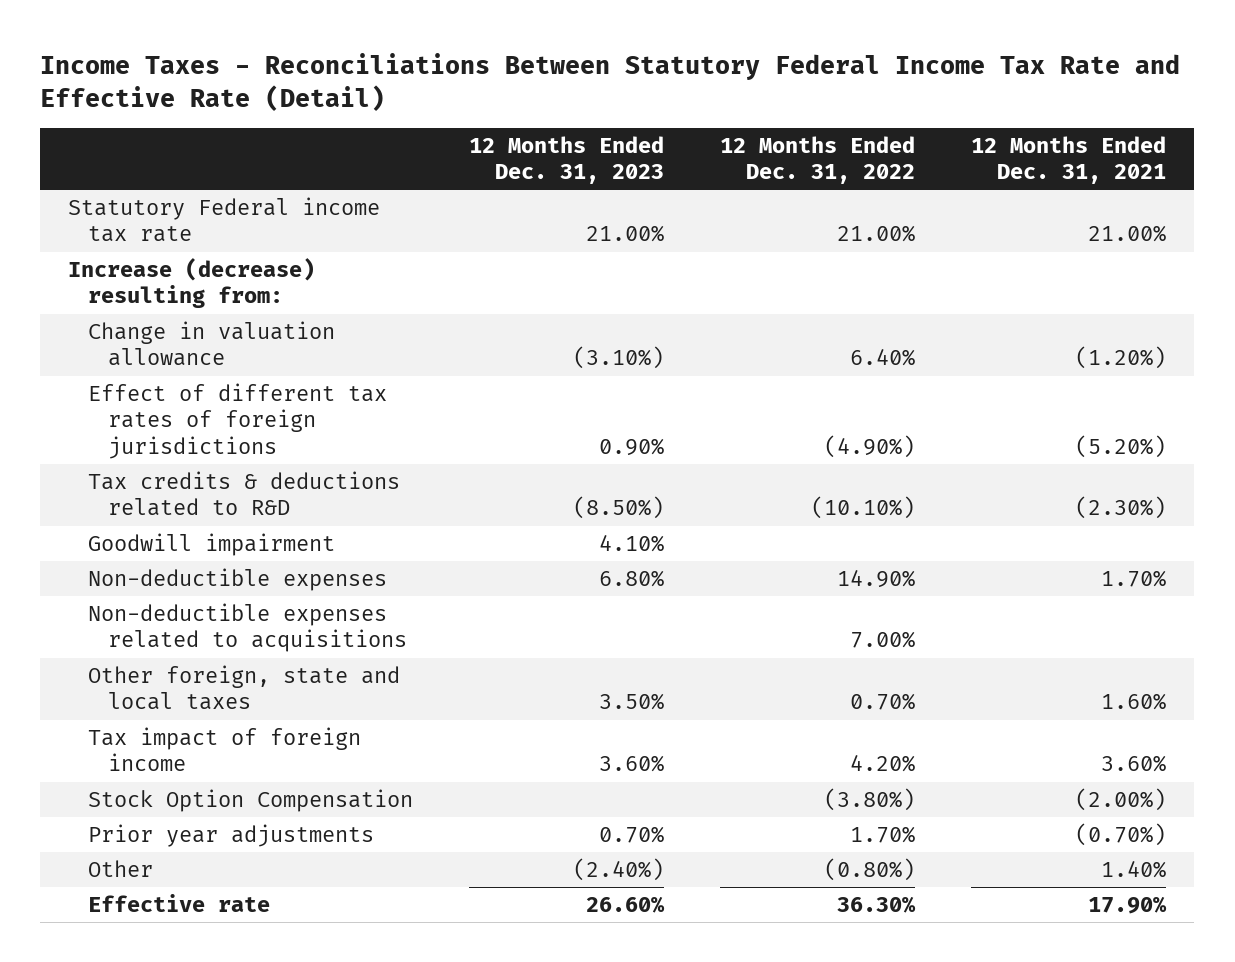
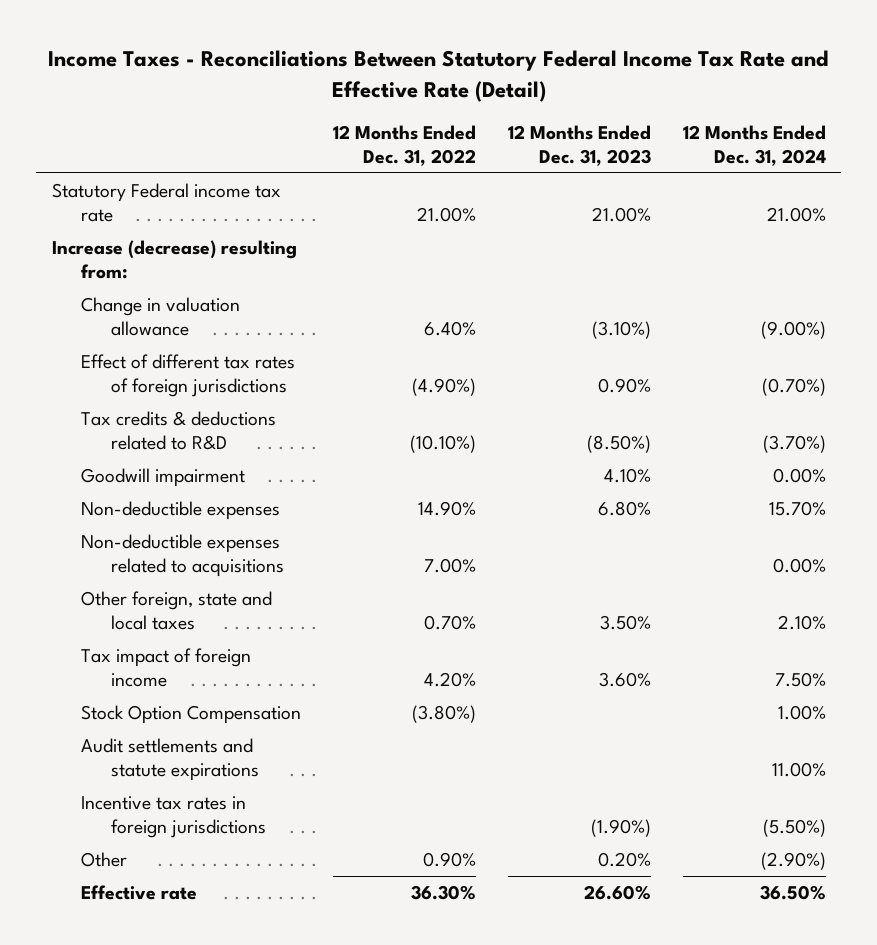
- | 12 Months Ended Dec. 31, 2023 | 12 Months Ended Dec. 31, 2022 | 12 Months Ended Dec. 31, 2021
+ | 12 Months Ended Dec. 31, 2022 | 12 Months Ended Dec. 31, 2023 | 12 Months Ended Dec. 31, 2024
- Prior year adjustments | 0.70% | 1.70% | (0.70%)
- Other | (2.40%) | (0.80%) | 1.40%
+ Audit settlements and statute expirations | | | 11.00%
+ Incentive tax rates in foreign jurisdictions | | (1.90%) | (5.50%)
+ Other | 0.90% | 0.20% | (2.90%)

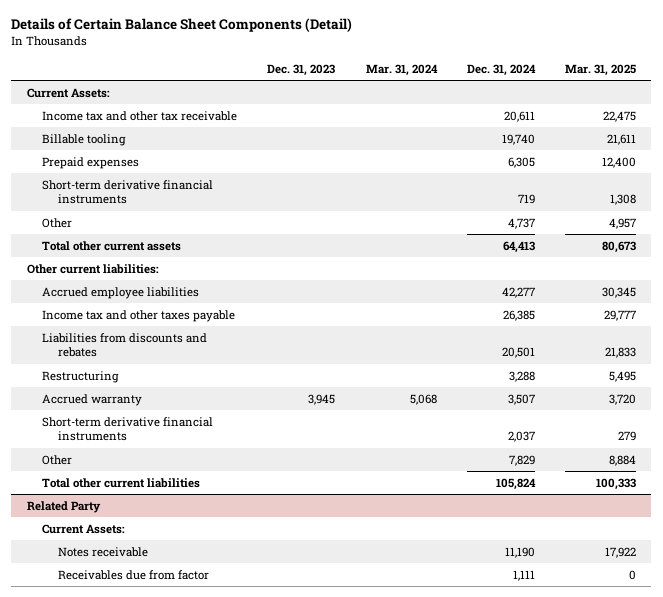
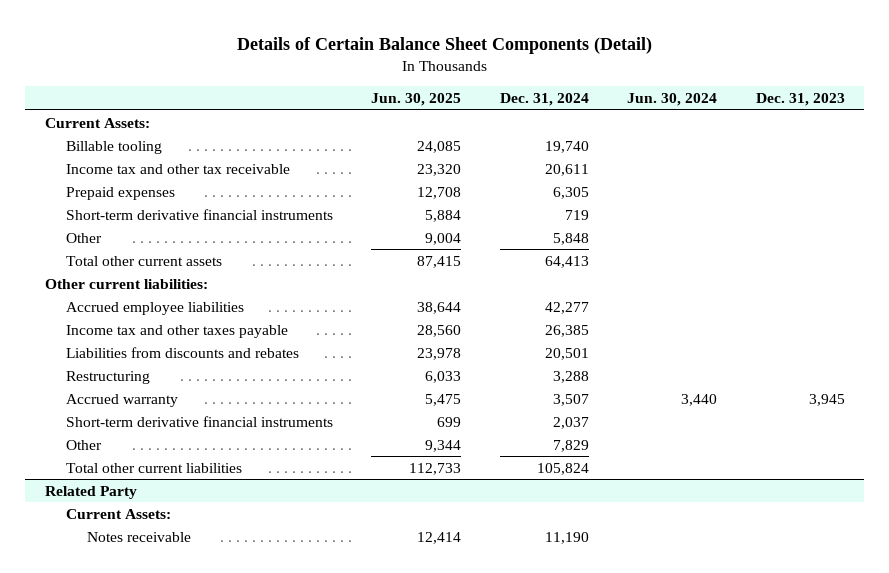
- | Dec. 31, 2023 | Mar. 31, 2024 | Dec. 31, 2024 | Mar. 31, 2025
+ | Jun. 30, 2025 | Dec. 31, 2024 | Jun. 30, 2024 | Dec. 31, 2023
moved down: Income tax and other tax receivable | 23,320 | 20,611 | |
- Other | | | 4,737 | 4,957
+ Other | 9,004 | 5,848 | |
@ Related Party
- Receivables due from factor | | | 1,111 | 0

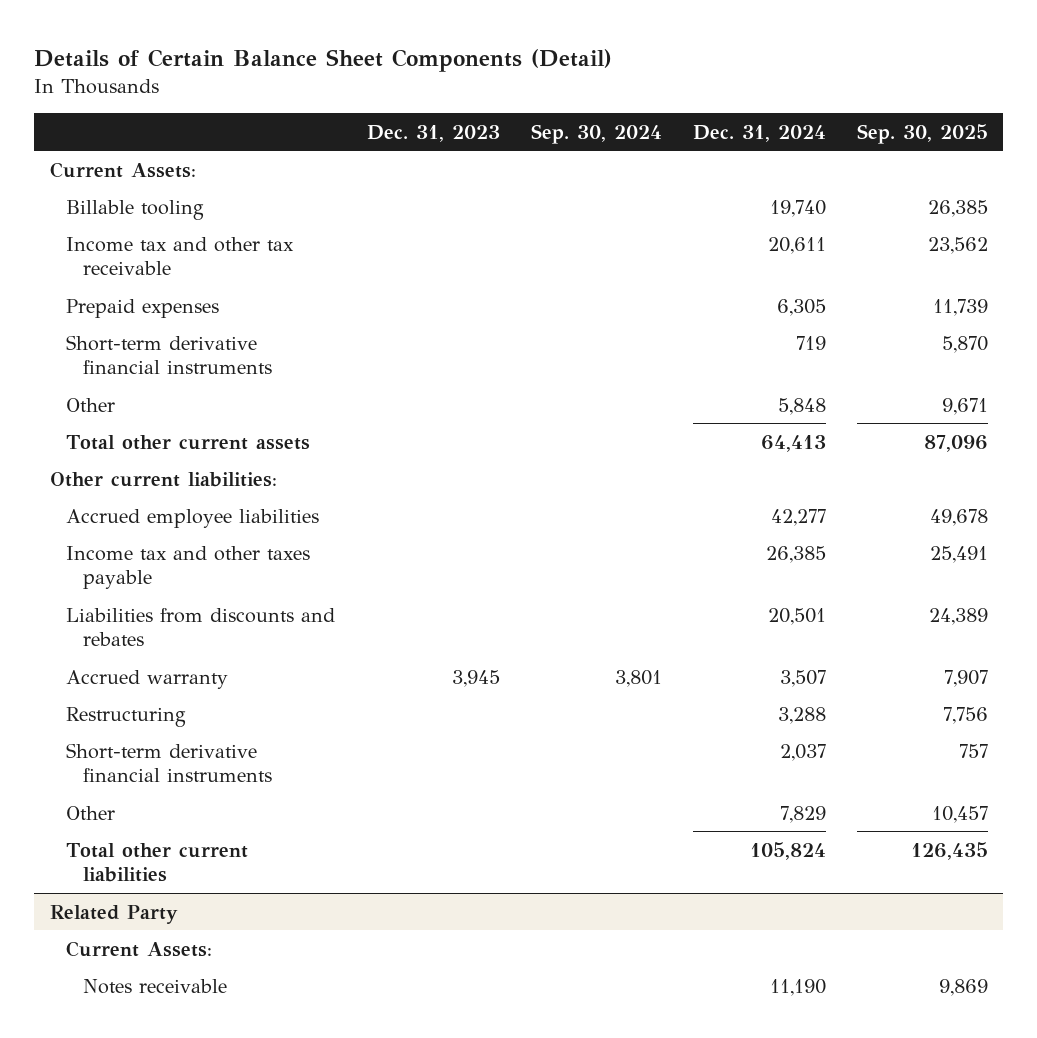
- | Jun. 30, 2025 | Dec. 31, 2024 | Jun. 30, 2024 | Dec. 31, 2023
+ | Dec. 31, 2023 | Sep. 30, 2024 | Dec. 31, 2024 | Sep. 30, 2025
moved down: Restructuring | | | 3,288 | 7,756

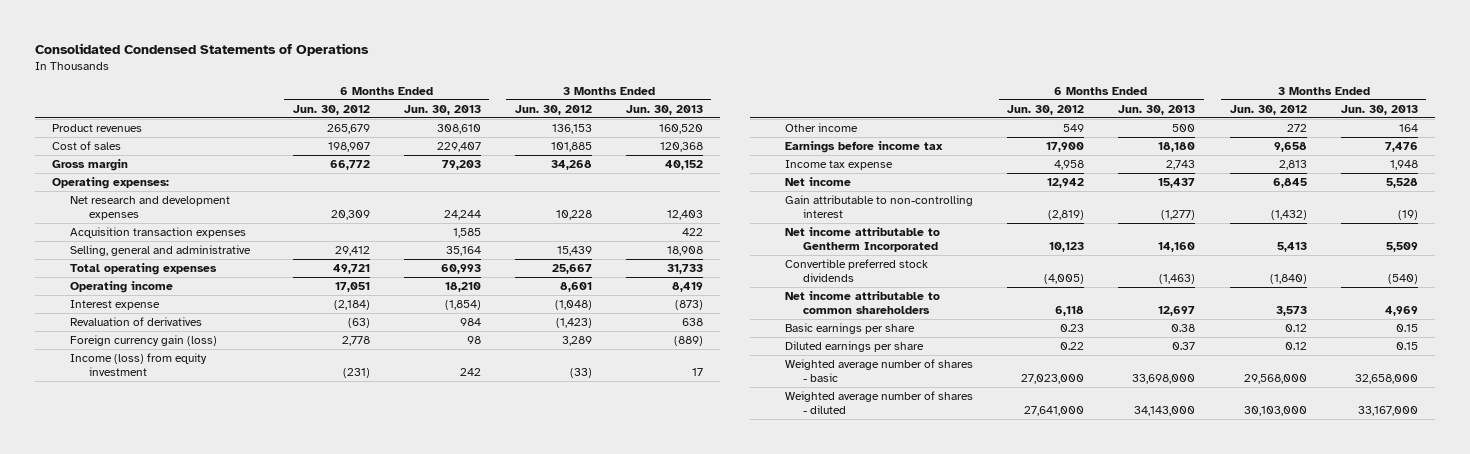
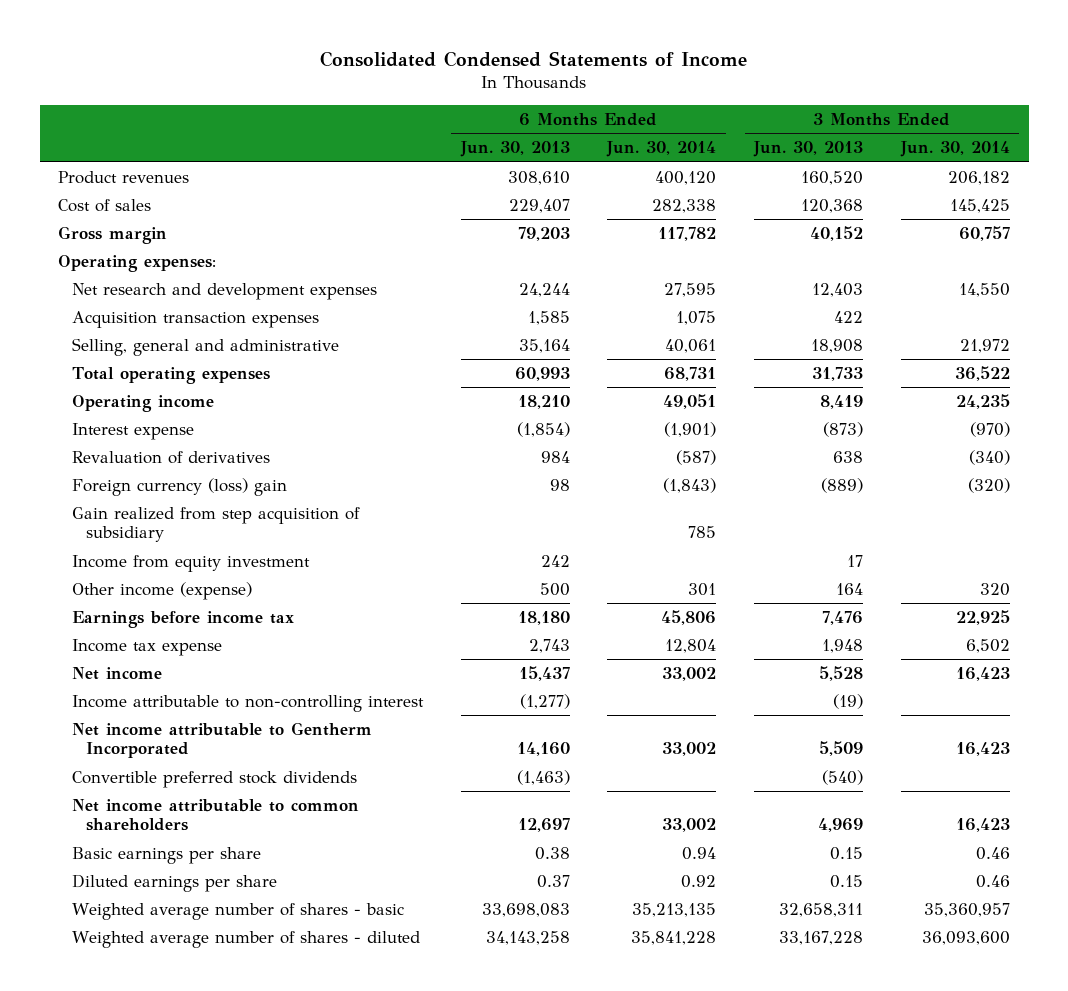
- Consolidated Condensed Statements of Operations
+ Consolidated Condensed Statements of Income
- | 6 Months Ended Jun. 30, 2012 | 6 Months Ended Jun. 30, 2013 | 3 Months Ended Jun. 30, 2012 | 3 Months Ended Jun. 30, 2013
+ | 6 Months Ended Jun. 30, 2013 | 6 Months Ended Jun. 30, 2014 | 3 Months Ended Jun. 30, 2013 | 3 Months Ended Jun. 30, 2014
- Foreign currency gain (loss) | 2,778 | 98 | 3,289 | (889)
- Income (loss) from equity investment | (231) | 242 | (33) | 17
- Other income | 549 | 500 | 272 | 164
+ Foreign currency (loss) gain | 98 | (1,843) | (889) | (320)
+ Gain realized from step acquisition of subsidiary | | 785 | |
+ Income from equity investment | 242 | | 17 |
+ Other income (expense) | 500 | 301 | 164 | 320
- Gain attributable to non-controlling interest | (2,819) | (1,277) | (1,432) | (19)
+ Income attributable to non-controlling interest | (1,277) | | (19) |
- Weighted average number of shares - basic | 27,023,000 | 33,698,000 | 29,568,000 | 32,658,000
- Weighted average number of shares - diluted | 27,641,000 | 34,143,000 | 30,103,000 | 33,167,000
+ Weighted average number of shares - basic | 33,698,083 | 35,213,135 | 32,658,311 | 35,360,957
+ Weighted average number of shares - diluted | 34,143,258 | 35,841,228 | 33,167,228 | 36,093,600

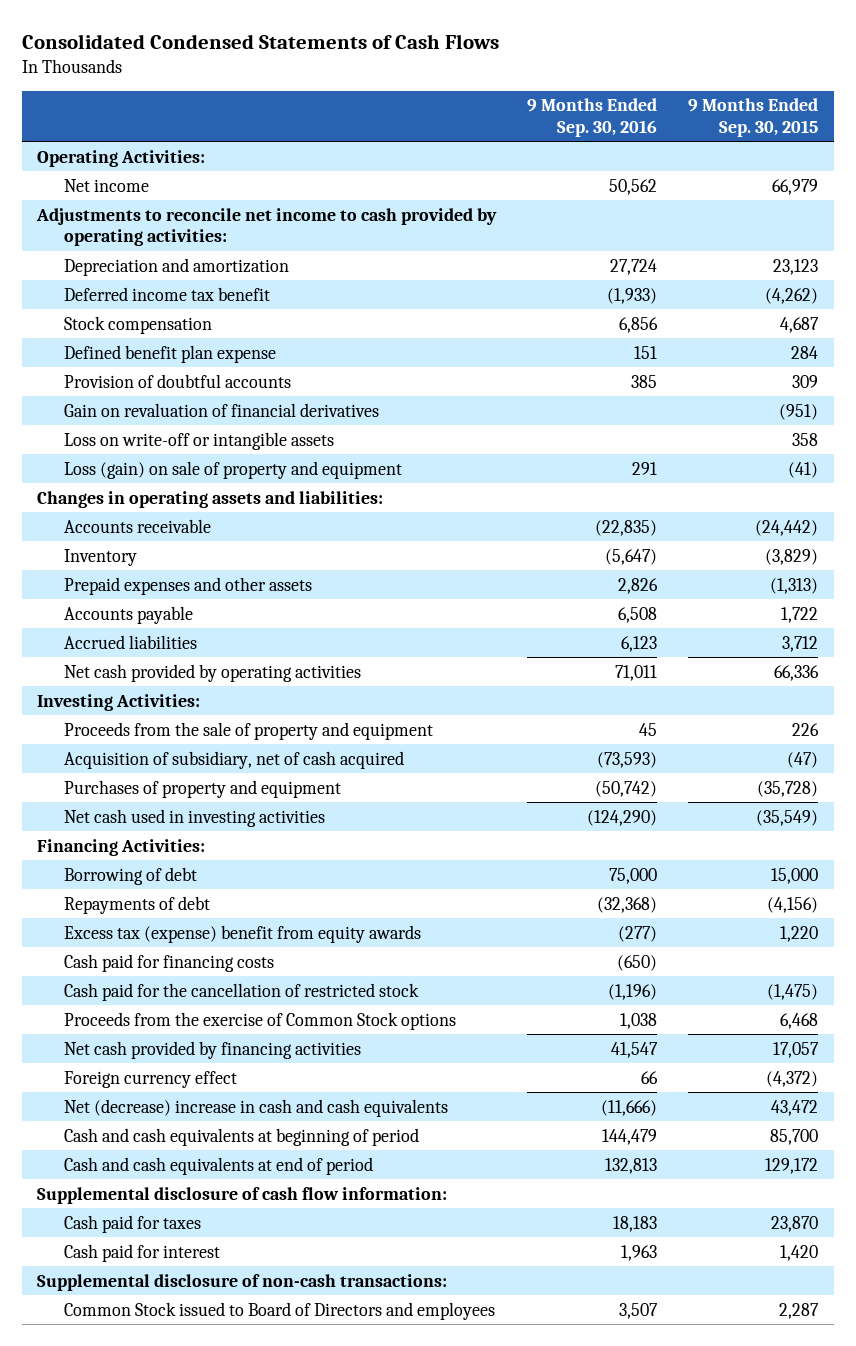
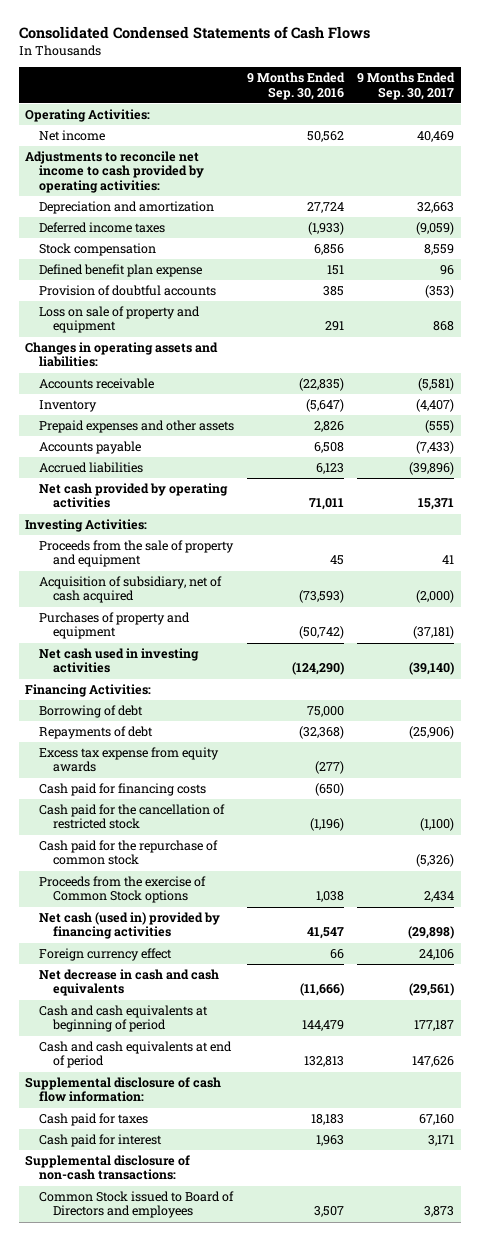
- | 9 Months Ended Sep. 30, 2016 | 9 Months Ended Sep. 30, 2015
+ | 9 Months Ended Sep. 30, 2016 | 9 Months Ended Sep. 30, 2017
- Deferred income tax benefit | (1,933) | (4,262)
+ Deferred income taxes | (1,933) | (9,059)
- Gain on revaluation of financial derivatives | | (951)
- Loss on write-off or intangible assets | | 358
- Loss (gain) on sale of property and equipment | 291 | (41)
+ Loss on sale of property and equipment | 291 | 868
- Excess tax (expense) benefit from equity awards | (277) | 1,220
+ Excess tax expense from equity awards | (277) |
+ Cash paid for the repurchase of common stock | | (5,326)
- Net cash provided by financing activities | 41,547 | 17,057
+ Net cash (used in) provided by financing activities | 41,547 | (29,898)
- Net (decrease) increase in cash and cash equivalents | (11,666) | 43,472
+ Net decrease in cash and cash equivalents | (11,666) | (29,561)

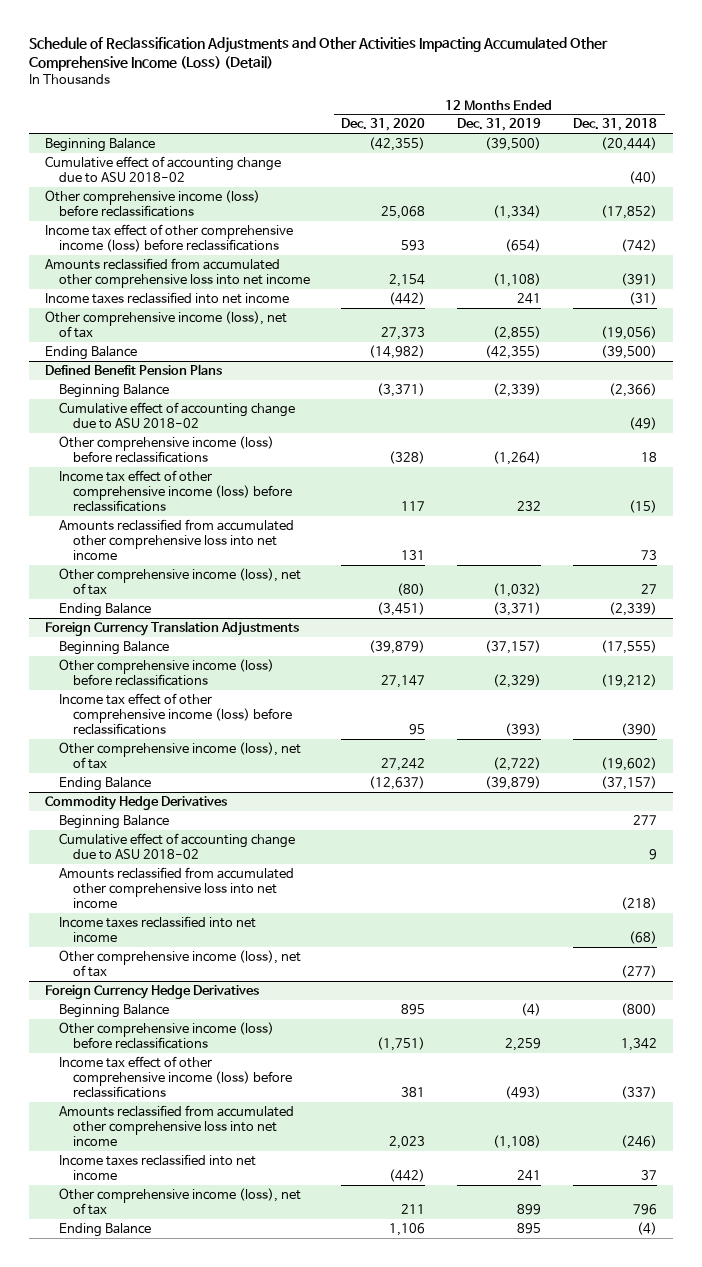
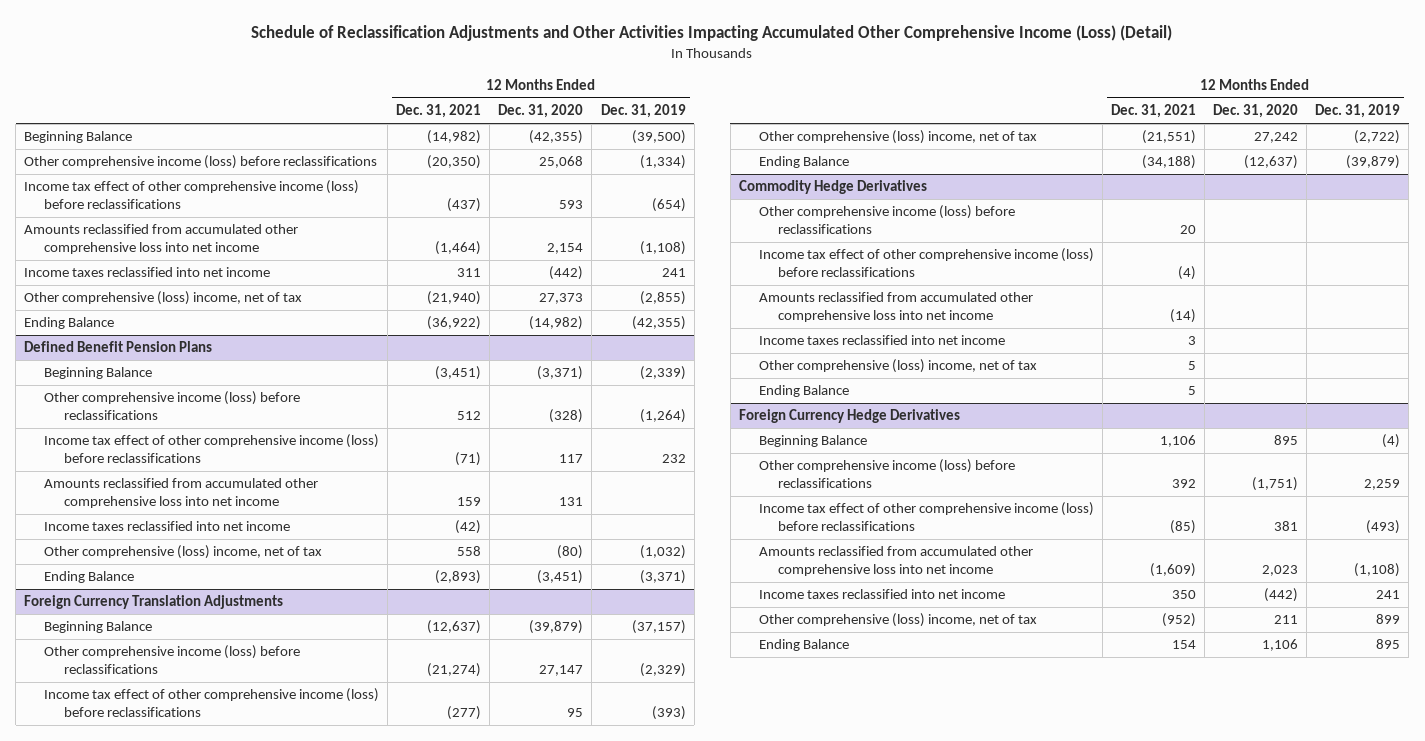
- | 12 Months Ended Dec. 31, 2020 | 12 Months Ended Dec. 31, 2019 | 12 Months Ended Dec. 31, 2018
+ | 12 Months Ended Dec. 31, 2021 | 12 Months Ended Dec. 31, 2020 | 12 Months Ended Dec. 31, 2019
- Cumulative effect of accounting change due to ASU 2018-02 | | | (40)
- Other comprehensive income (loss), net of tax | 27,373 | (2,855) | (19,056)
+ Other comprehensive (loss) income, net of tax | (21,940) | 27,373 | (2,855)
@ Defined Benefit Pension Plans
- Cumulative effect of accounting change due to ASU 2018-02 | | | (49)
- Other comprehensive income (loss), net of tax | (80) | (1,032) | 27
+ Income taxes reclassified into net income | (42) | |
+ Other comprehensive (loss) income, net of tax | 558 | (80) | (1,032)
@ Foreign Currency Translation Adjustments
- Other comprehensive income (loss), net of tax | 27,242 | (2,722) | (19,602)
+ Other comprehensive (loss) income, net of tax | (21,551) | 27,242 | (2,722)
@ Commodity Hedge Derivatives
- Beginning Balance | | | 277
- Cumulative effect of accounting change due to ASU 2018-02 | | | 9
+ Other comprehensive income (loss) before reclassifications | 20 | |
+ Income tax effect of other comprehensive income (loss) before reclassifications | (4) | |
- Other comprehensive income (loss), net of tax | | | (277)
+ Other comprehensive (loss) income, net of tax | 5 | |
+ Ending Balance | 5 | |
@ Foreign Currency Hedge Derivatives
- Other comprehensive income (loss), net of tax | 211 | 899 | 796
+ Other comprehensive (loss) income, net of tax | (952) | 211 | 899

